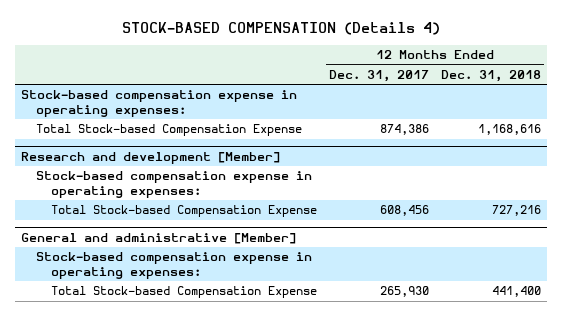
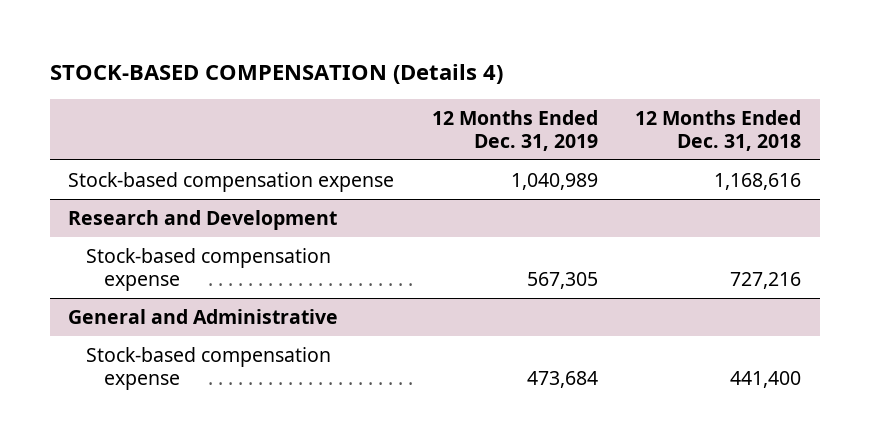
- | 12 Months Ended Dec. 31, 2017 | 12 Months Ended Dec. 31, 2018
+ | 12 Months Ended Dec. 31, 2019 | 12 Months Ended Dec. 31, 2018
- Stock-based compensation expense in operating expenses:
- Total Stock-based Compensation Expense | 874,386 | 1,168,616
- Research and development [Member]
- Stock-based compensation expense in operating expenses:
- Total Stock-based Compensation Expense | 608,456 | 727,216
- General and administrative [Member]
- Stock-based compensation expense in operating expenses:
- Total Stock-based Compensation Expense | 265,930 | 441,400
+ Stock-based compensation expense | 1,040,989 | 1,168,616
+ Research and Development
+ Stock-based compensation expense | 567,305 | 727,216
+ General and Administrative
+ Stock-based compensation expense | 473,684 | 441,400

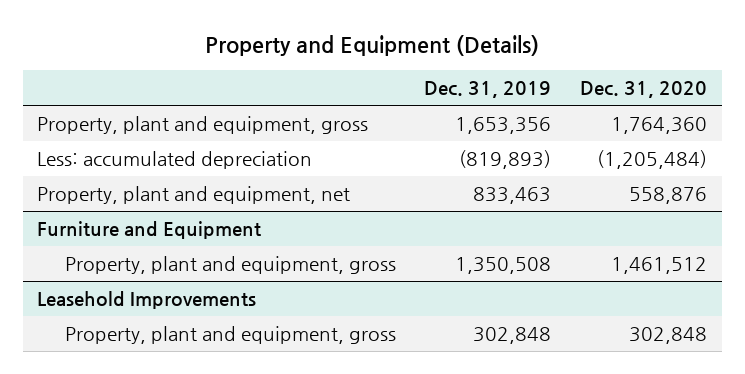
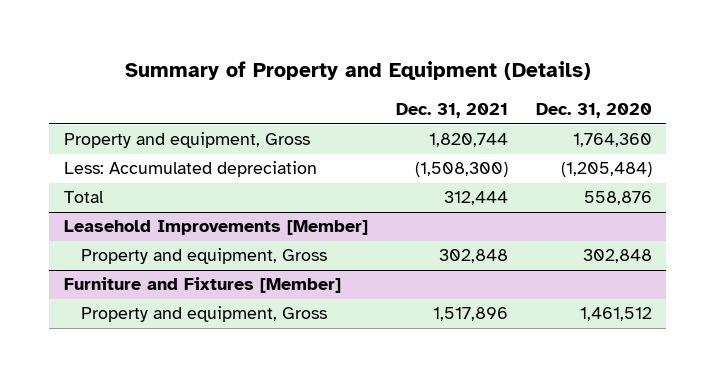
- Property and Equipment (Details)
+ Summary of Property and Equipment (Details)
- | Dec. 31, 2019 | Dec. 31, 2020
+ | Dec. 31, 2021 | Dec. 31, 2020
- Property, plant and equipment, gross | 1,653,356 | 1,764,360
- Less: accumulated depreciation | (819,893) | (1,205,484)
- Property, plant and equipment, net | 833,463 | 558,876
- Furniture and Equipment
- Property, plant and equipment, gross | 1,350,508 | 1,461,512
- Leasehold Improvements
- Property, plant and equipment, gross | 302,848 | 302,848
+ Property and equipment, Gross | 1,820,744 | 1,764,360
+ Less: Accumulated depreciation | (1,508,300) | (1,205,484)
+ Total | 312,444 | 558,876
+ Leasehold Improvements [Member]
+ Property and equipment, Gross | 302,848 | 302,848
+ Furniture and Fixtures [Member]
+ Property and equipment, Gross | 1,517,896 | 1,461,512

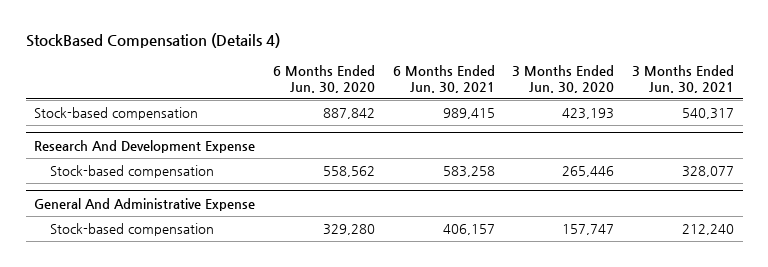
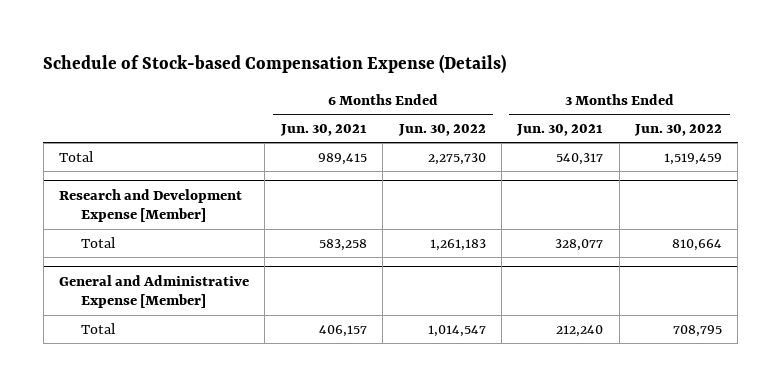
- StockBased Compensation (Details 4)
+ Schedule of Stock-based Compensation Expense (Details)
- | 6 Months Ended Jun. 30, 2020 | 6 Months Ended Jun. 30, 2021 | 3 Months Ended Jun. 30, 2020 | 3 Months Ended Jun. 30, 2021
+ | 6 Months Ended Jun. 30, 2021 | 6 Months Ended Jun. 30, 2022 | 3 Months Ended Jun. 30, 2021 | 3 Months Ended Jun. 30, 2022
- Stock-based compensation | 887,842 | 989,415 | 423,193 | 540,317
- Research And Development Expense
- Stock-based compensation | 558,562 | 583,258 | 265,446 | 328,077
- General And Administrative Expense
- Stock-based compensation | 329,280 | 406,157 | 157,747 | 212,240
+ Total | 989,415 | 2,275,730 | 540,317 | 1,519,459
+ Research and Development Expense [Member]
+ Total | 583,258 | 1,261,183 | 328,077 | 810,664
+ General and Administrative Expense [Member]
+ Total | 406,157 | 1,014,547 | 212,240 | 708,795

